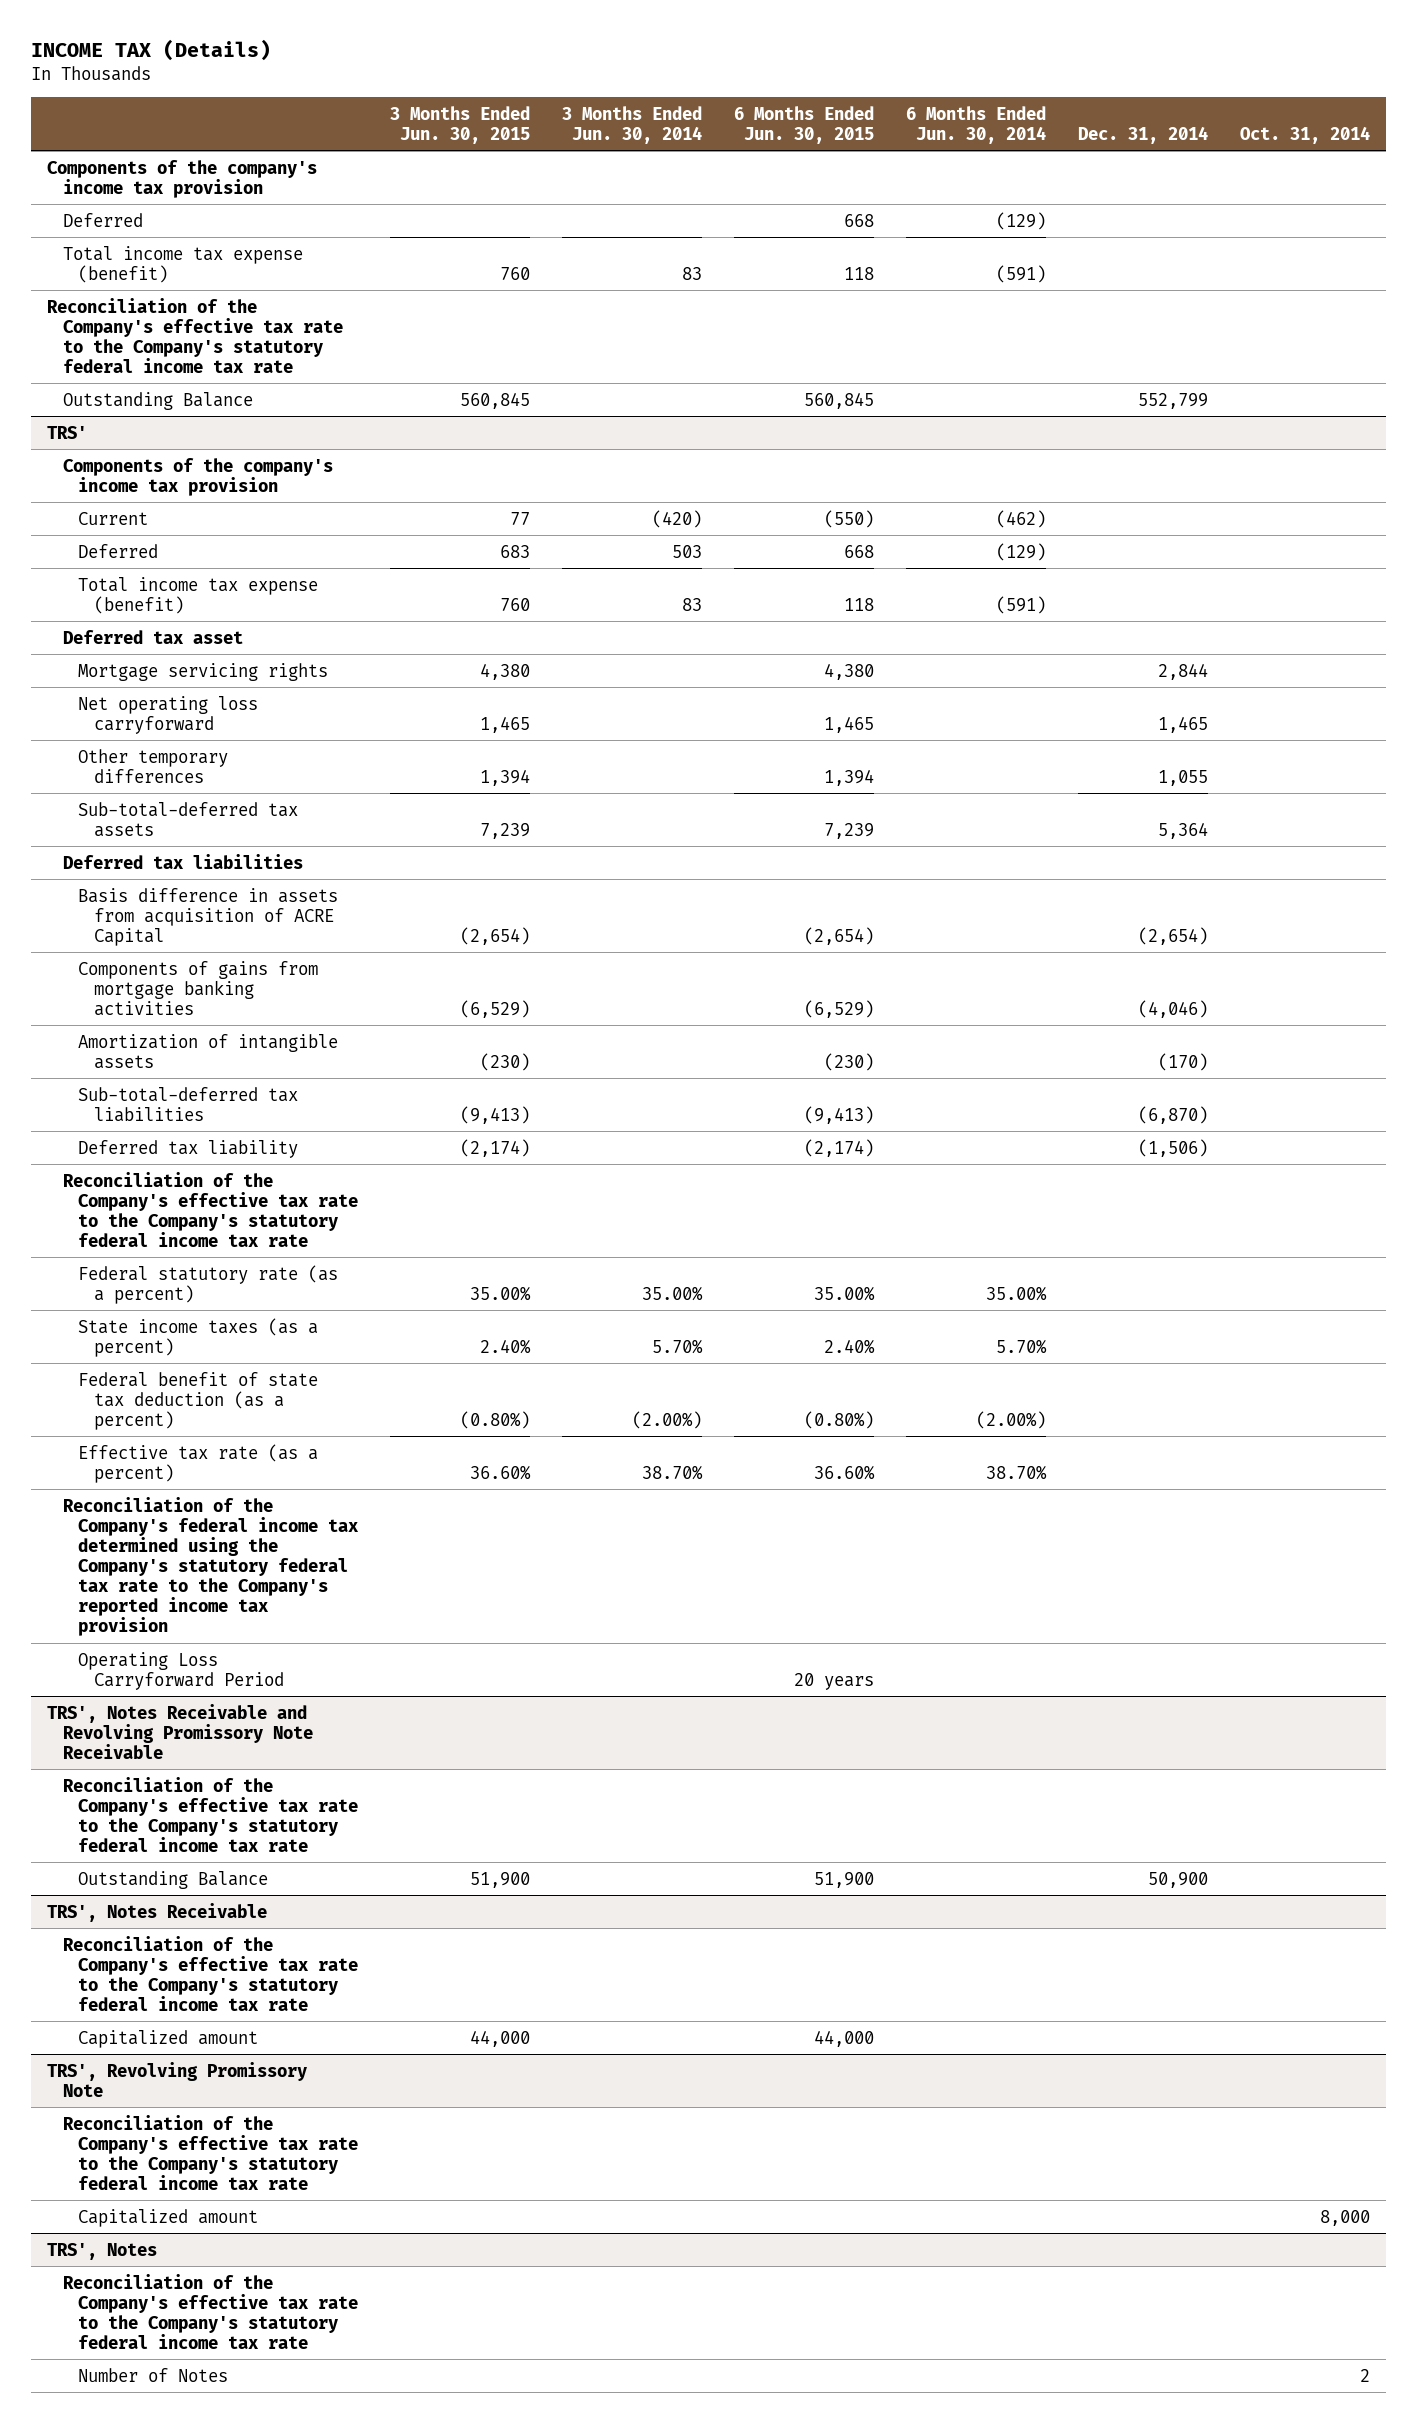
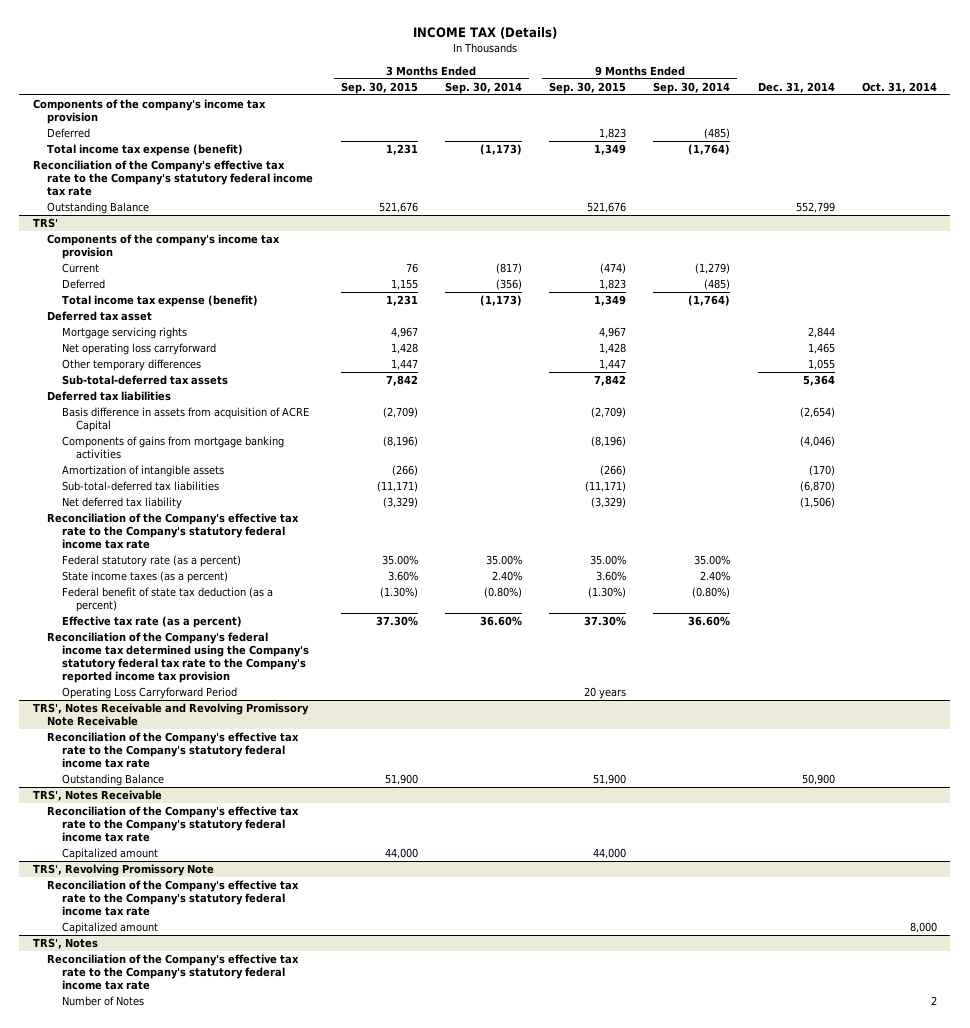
- | 3 Months Ended Jun. 30, 2015 | 3 Months Ended Jun. 30, 2014 | 6 Months Ended Jun. 30, 2015 | 6 Months Ended Jun. 30, 2014 | Dec. 31, 2014 | Oct. 31, 2014
+ | 3 Months Ended Sep. 30, 2015 | 3 Months Ended Sep. 30, 2014 | 9 Months Ended Sep. 30, 2015 | 9 Months Ended Sep. 30, 2014 | Dec. 31, 2014 | Oct. 31, 2014
@ TRS'
- Deferred tax liability | (2,174) | | (2,174) | | (1,506) |
+ Net deferred tax liability | (3,329) | | (3,329) | | (1,506) |

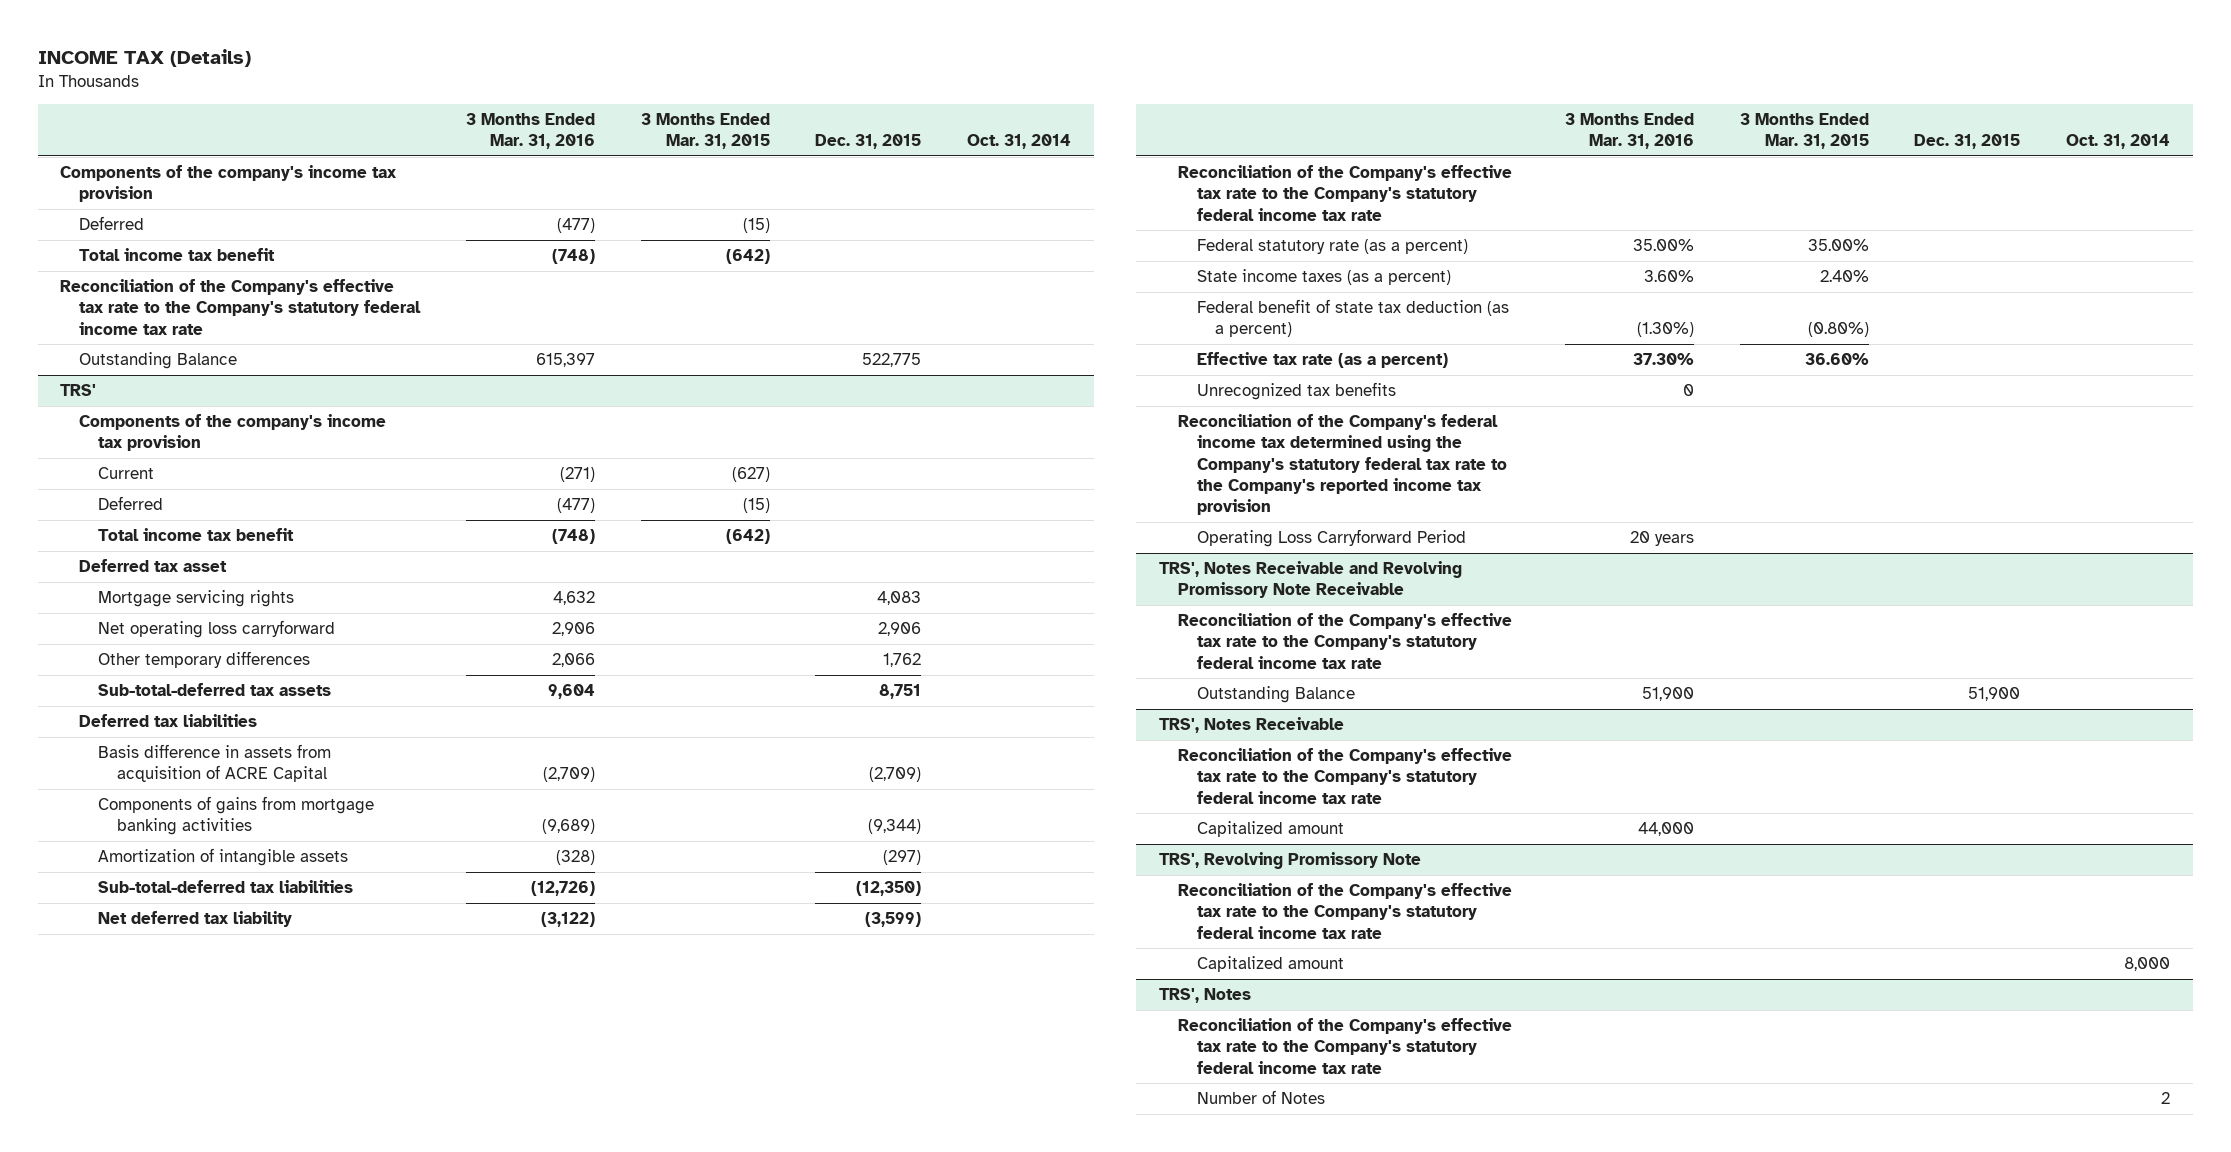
- | 3 Months Ended Sep. 30, 2015 | 3 Months Ended Sep. 30, 2014 | 9 Months Ended Sep. 30, 2015 | 9 Months Ended Sep. 30, 2014 | Dec. 31, 2014 | Oct. 31, 2014
+ | 3 Months Ended Mar. 31, 2016 | 3 Months Ended Mar. 31, 2015 | Dec. 31, 2015 | Oct. 31, 2014
- Total income tax expense (benefit) | 1,231 | (1,173) | 1,349 | (1,764) | |
+ Total income tax benefit | (748) | (642) | |
@ TRS'
- Total income tax expense (benefit) | 1,231 | (1,173) | 1,349 | (1,764) | |
+ Total income tax benefit | (748) | (642) | |
+ Unrecognized tax benefits | 0 | | |

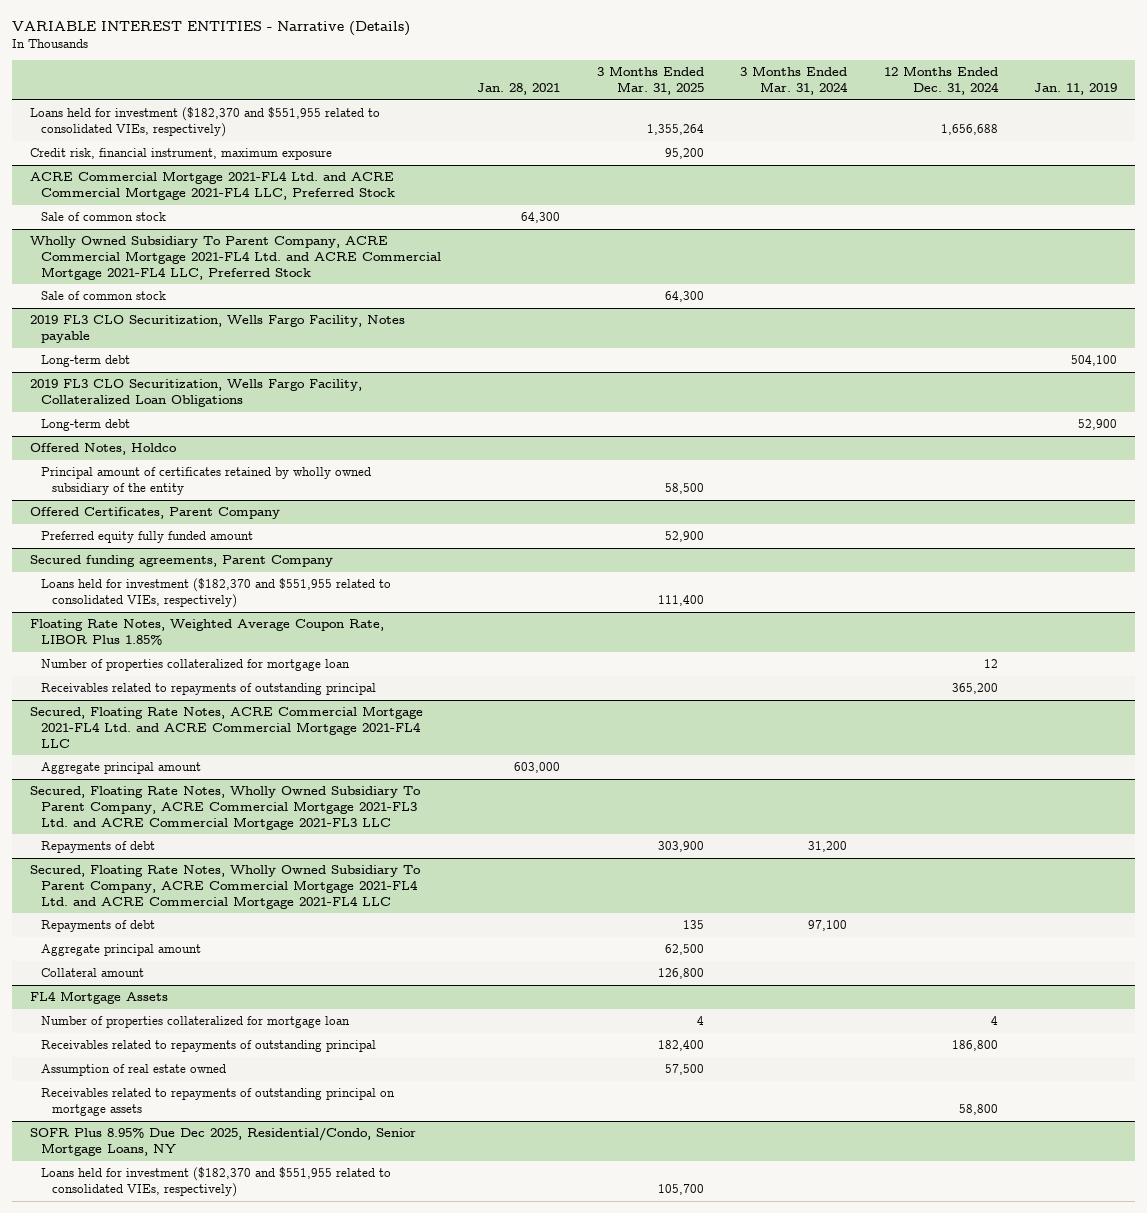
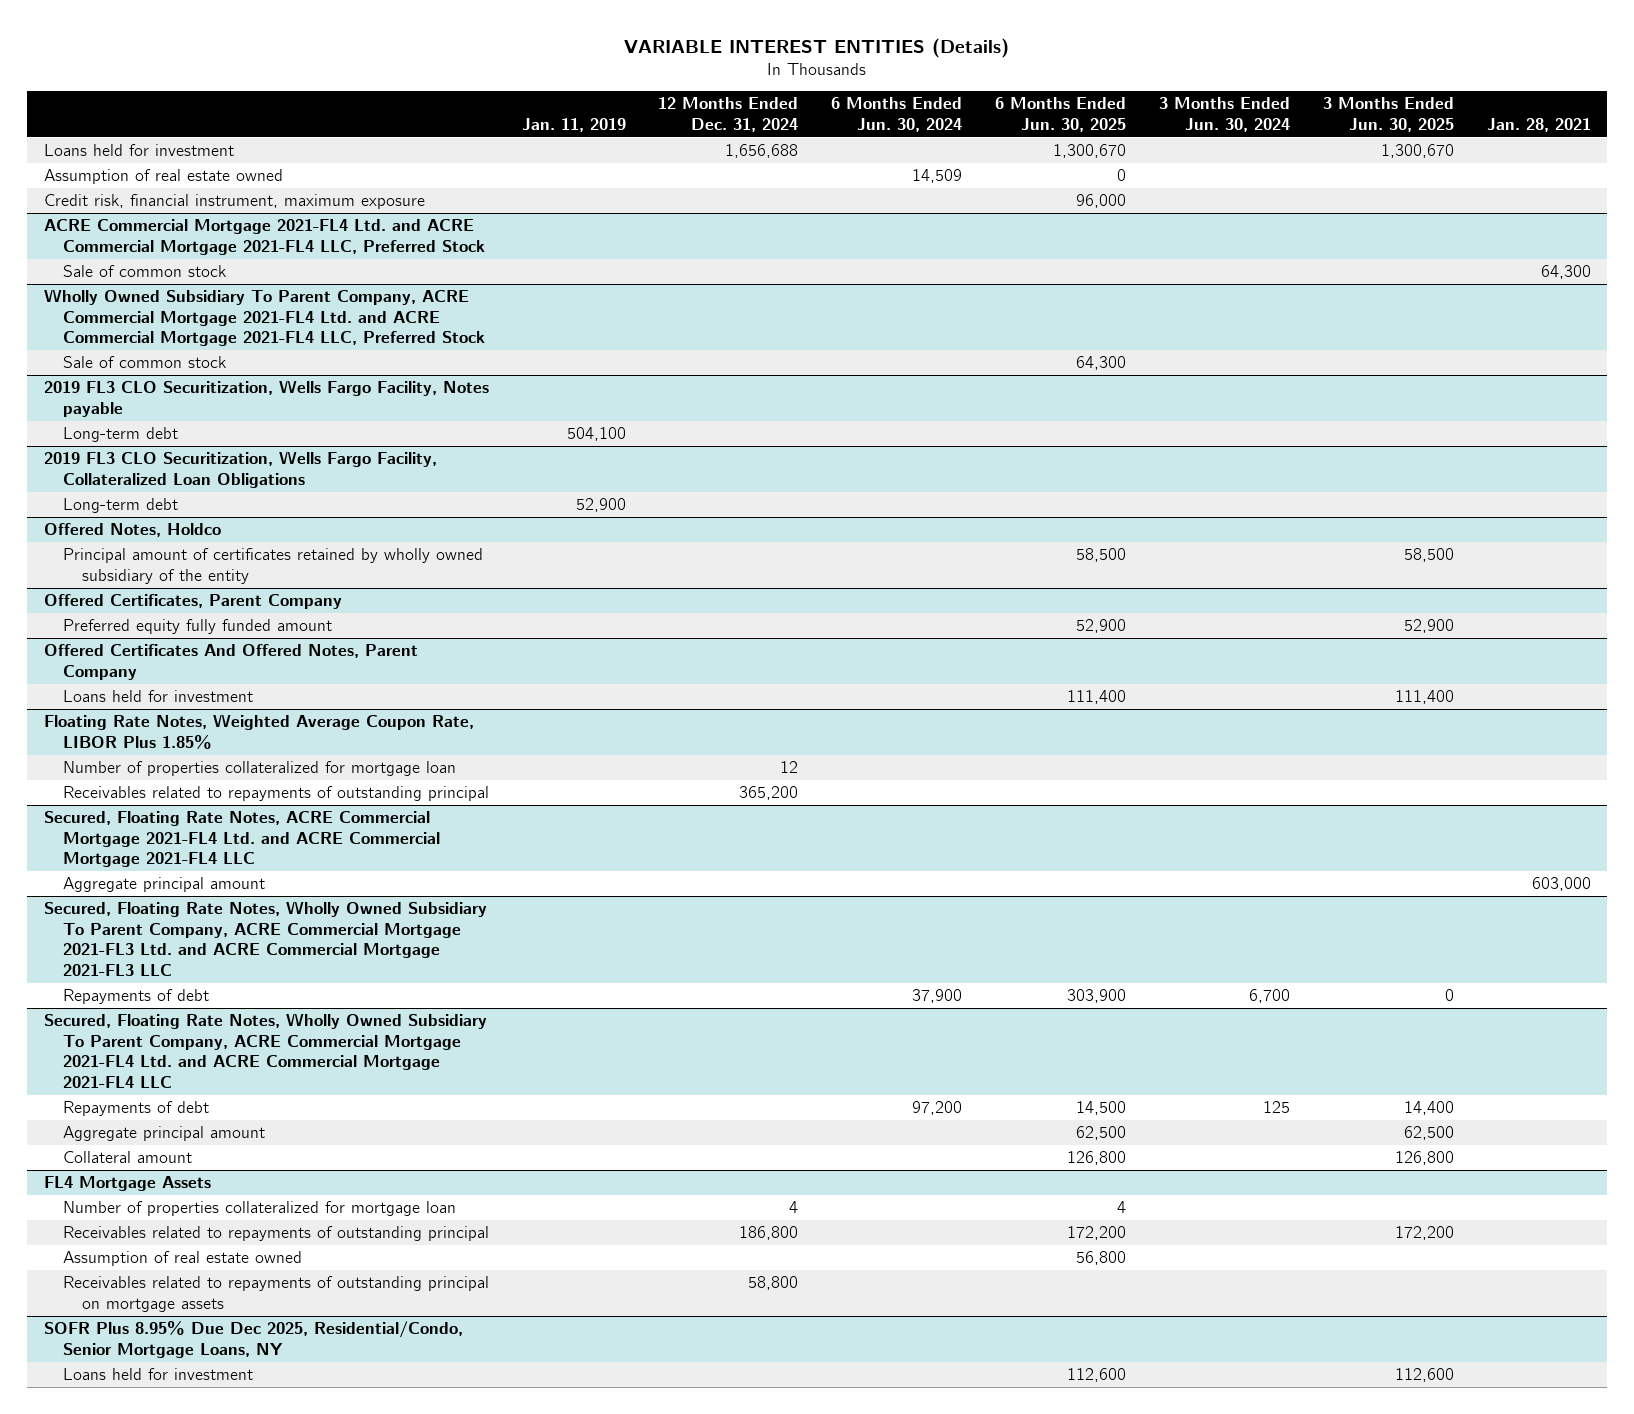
- VARIABLE INTEREST ENTITIES - Narrative (Details)
+ VARIABLE INTEREST ENTITIES (Details)
- | Jan. 28, 2021 | 3 Months Ended Mar. 31, 2025 | 3 Months Ended Mar. 31, 2024 | 12 Months Ended Dec. 31, 2024 | Jan. 11, 2019
+ | Jan. 11, 2019 | 12 Months Ended Dec. 31, 2024 | 6 Months Ended Jun. 30, 2024 | 6 Months Ended Jun. 30, 2025 | 3 Months Ended Jun. 30, 2024 | 3 Months Ended Jun. 30, 2025 | Jan. 28, 2021
- Loans held for investment ($182,370 and $551,955 related to consolidated VIEs, respectively) | | 1,355,264 | | 1,656,688 |
+ Loans held for investment | | 1,656,688 | | 1,300,670 | | 1,300,670 |
+ Assumption of real estate owned | | | 14,509 | 0 | | |
- Secured funding agreements, Parent Company
- Loans held for investment ($182,370 and $551,955 related to consolidated VIEs, respectively) | | 111,400 | | |
+ Offered Certificates And Offered Notes, Parent Company
+ Loans held for investment | | | | 111,400 | | 111,400 |
@ SOFR Plus 8.95% Due Dec 2025, Residential/Condo, Senior Mortgage Loans, NY
- Loans held for investment ($182,370 and $551,955 related to consolidated VIEs, respectively) | | 105,700 | | |
+ Loans held for investment | | | | 112,600 | | 112,600 |

